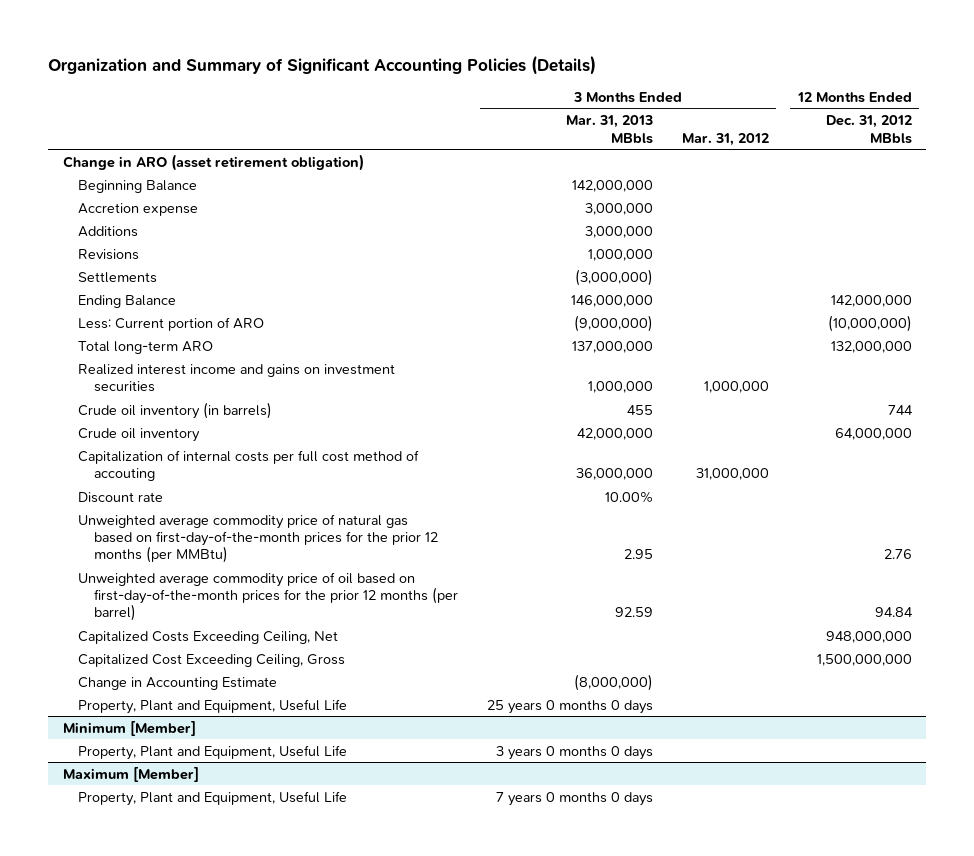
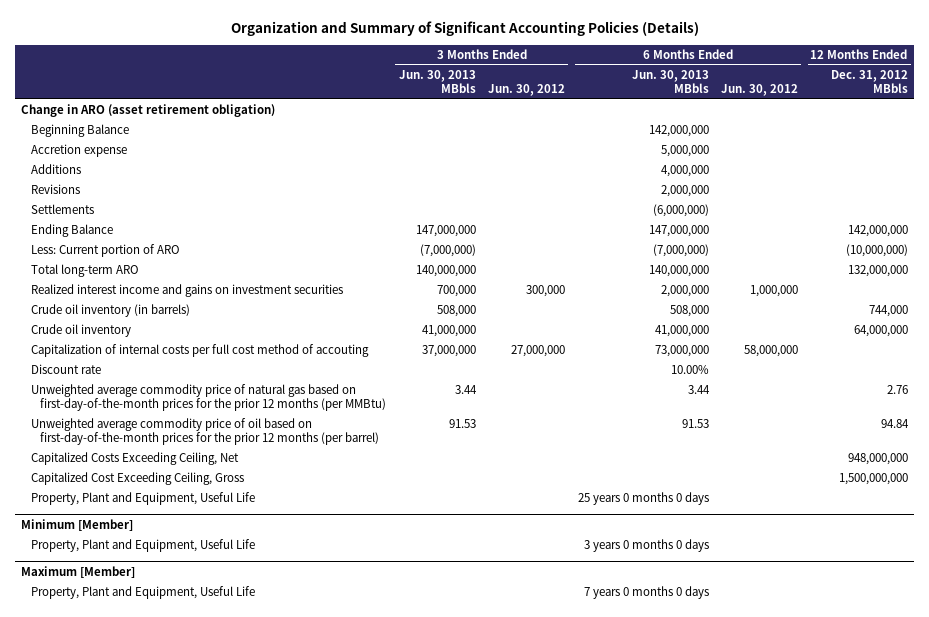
- | 3 Months Ended Mar. 31, 2013 MBbls | 3 Months Ended Mar. 31, 2012 | 12 Months Ended Dec. 31, 2012 MBbls
+ | 3 Months Ended Jun. 30, 2013 MBbls | 3 Months Ended Jun. 30, 2012 | 6 Months Ended Jun. 30, 2013 MBbls | 6 Months Ended Jun. 30, 2012 | 12 Months Ended Dec. 31, 2012 MBbls
- Crude oil inventory (in barrels) | 455 | | 744
+ Crude oil inventory (in barrels) | 508,000 | | 508,000 | | 744,000
- Change in Accounting Estimate | (8,000,000) | |

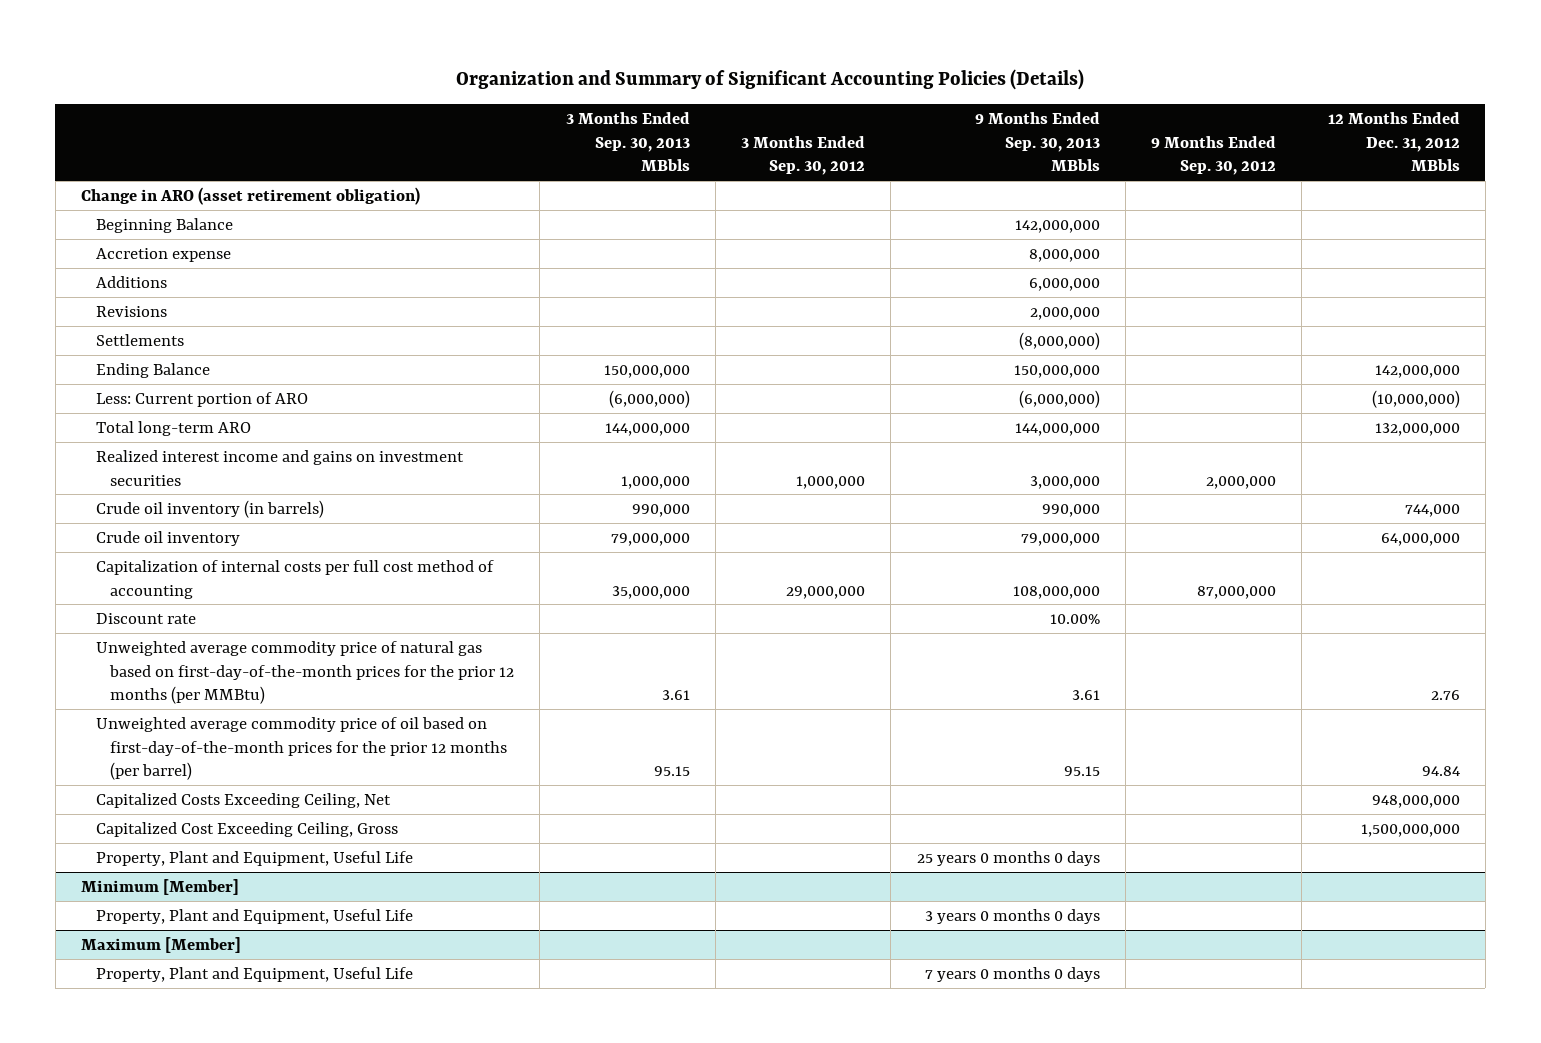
- | 3 Months Ended Jun. 30, 2013 MBbls | 3 Months Ended Jun. 30, 2012 | 6 Months Ended Jun. 30, 2013 MBbls | 6 Months Ended Jun. 30, 2012 | 12 Months Ended Dec. 31, 2012 MBbls
+ | 3 Months Ended Sep. 30, 2013 MBbls | 3 Months Ended Sep. 30, 2012 | 9 Months Ended Sep. 30, 2013 MBbls | 9 Months Ended Sep. 30, 2012 | 12 Months Ended Dec. 31, 2012 MBbls
- Capitalization of internal costs per full cost method of accouting | 37,000,000 | 27,000,000 | 73,000,000 | 58,000,000 |
+ Capitalization of internal costs per full cost method of accounting | 35,000,000 | 29,000,000 | 108,000,000 | 87,000,000 |

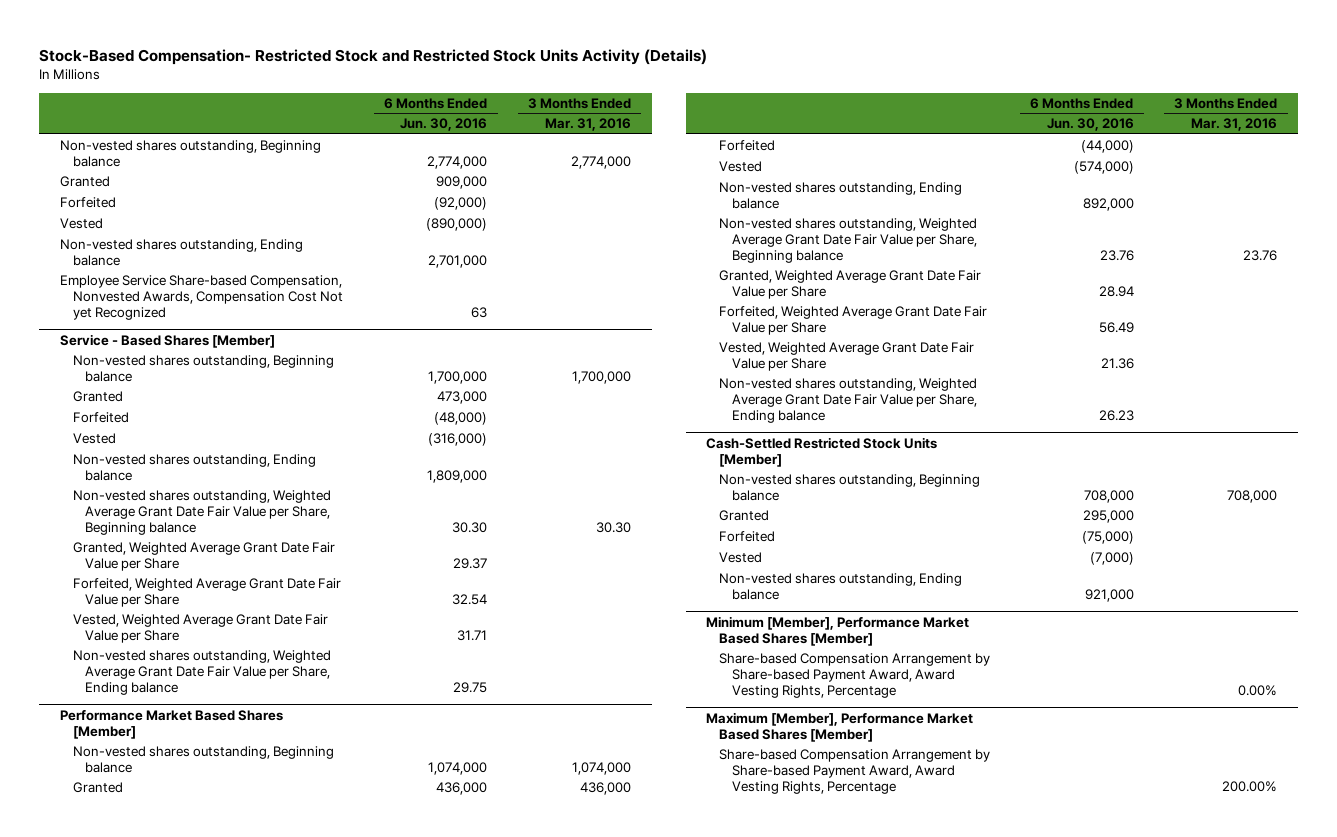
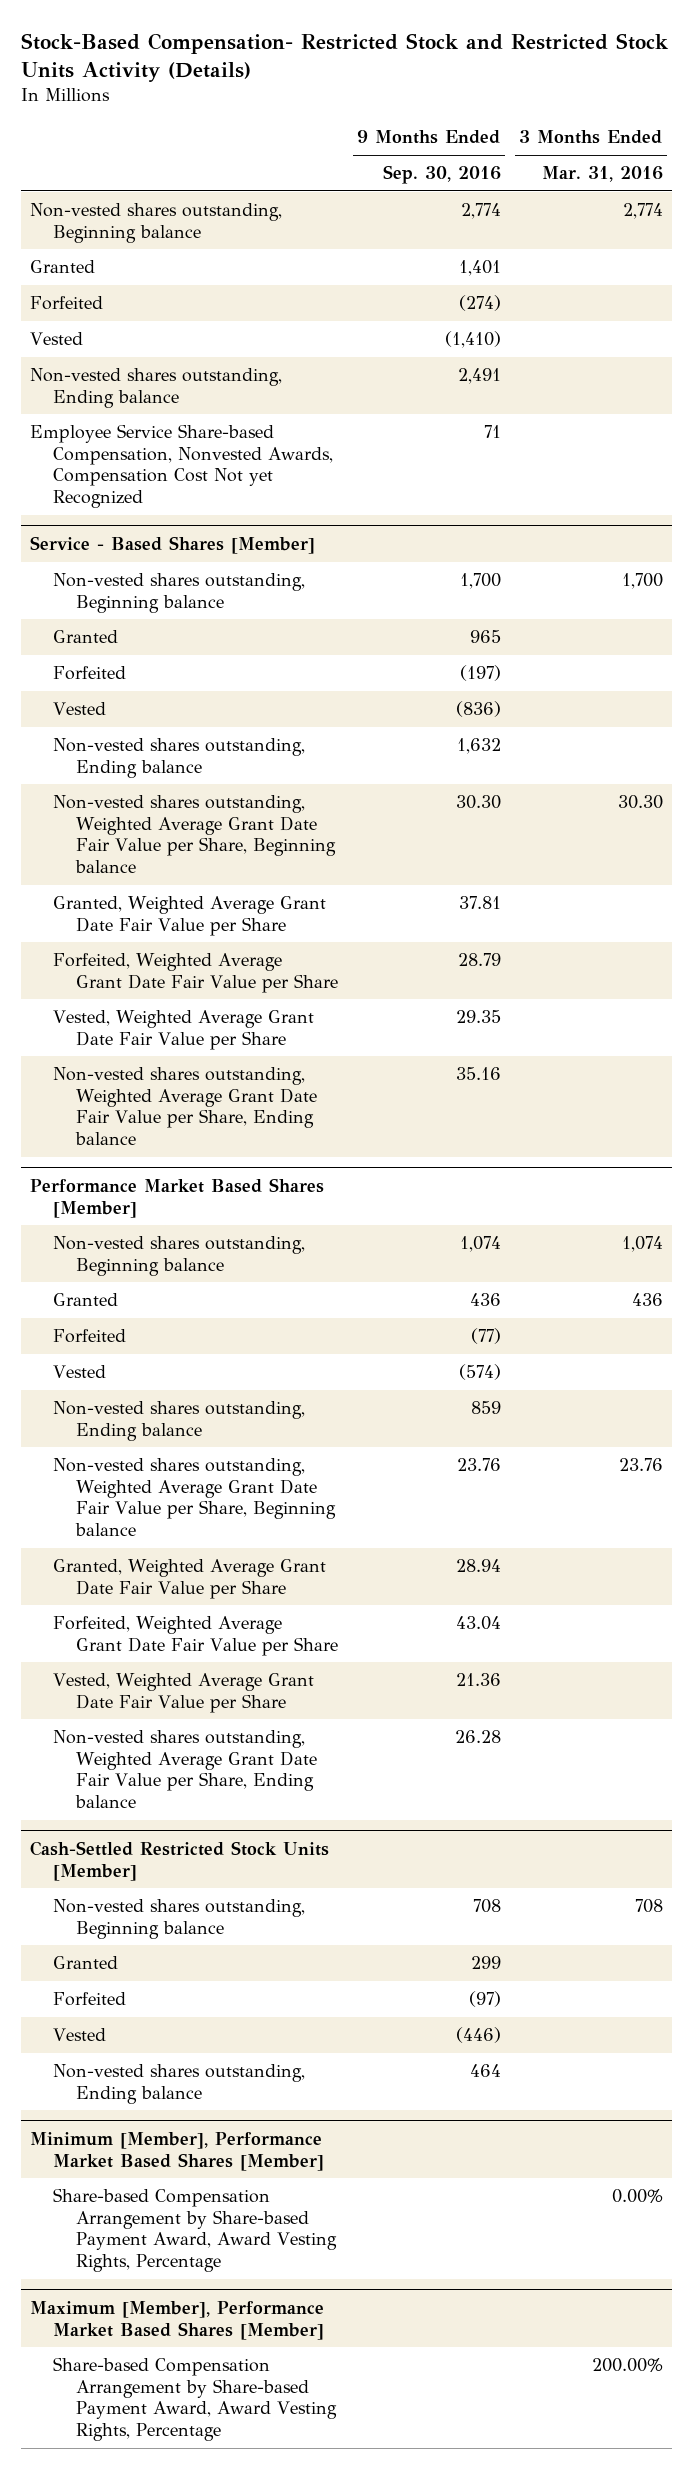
- | 6 Months Ended Jun. 30, 2016 | 3 Months Ended Mar. 31, 2016
+ | 9 Months Ended Sep. 30, 2016 | 3 Months Ended Mar. 31, 2016
- Non-vested shares outstanding, Beginning balance | 2,774,000 | 2,774,000
+ Non-vested shares outstanding, Beginning balance | 2,774 | 2,774
@ Service - Based Shares [Member]
- Non-vested shares outstanding, Beginning balance | 1,700,000 | 1,700,000
+ Non-vested shares outstanding, Beginning balance | 1,700 | 1,700
@ Performance Market Based Shares [Member]
- Non-vested shares outstanding, Beginning balance | 1,074,000 | 1,074,000
- Granted | 436,000 | 436,000
+ Non-vested shares outstanding, Beginning balance | 1,074 | 1,074
+ Granted | 436 | 436
@ Cash-Settled Restricted Stock Units [Member]
- Non-vested shares outstanding, Beginning balance | 708,000 | 708,000
+ Non-vested shares outstanding, Beginning balance | 708 | 708

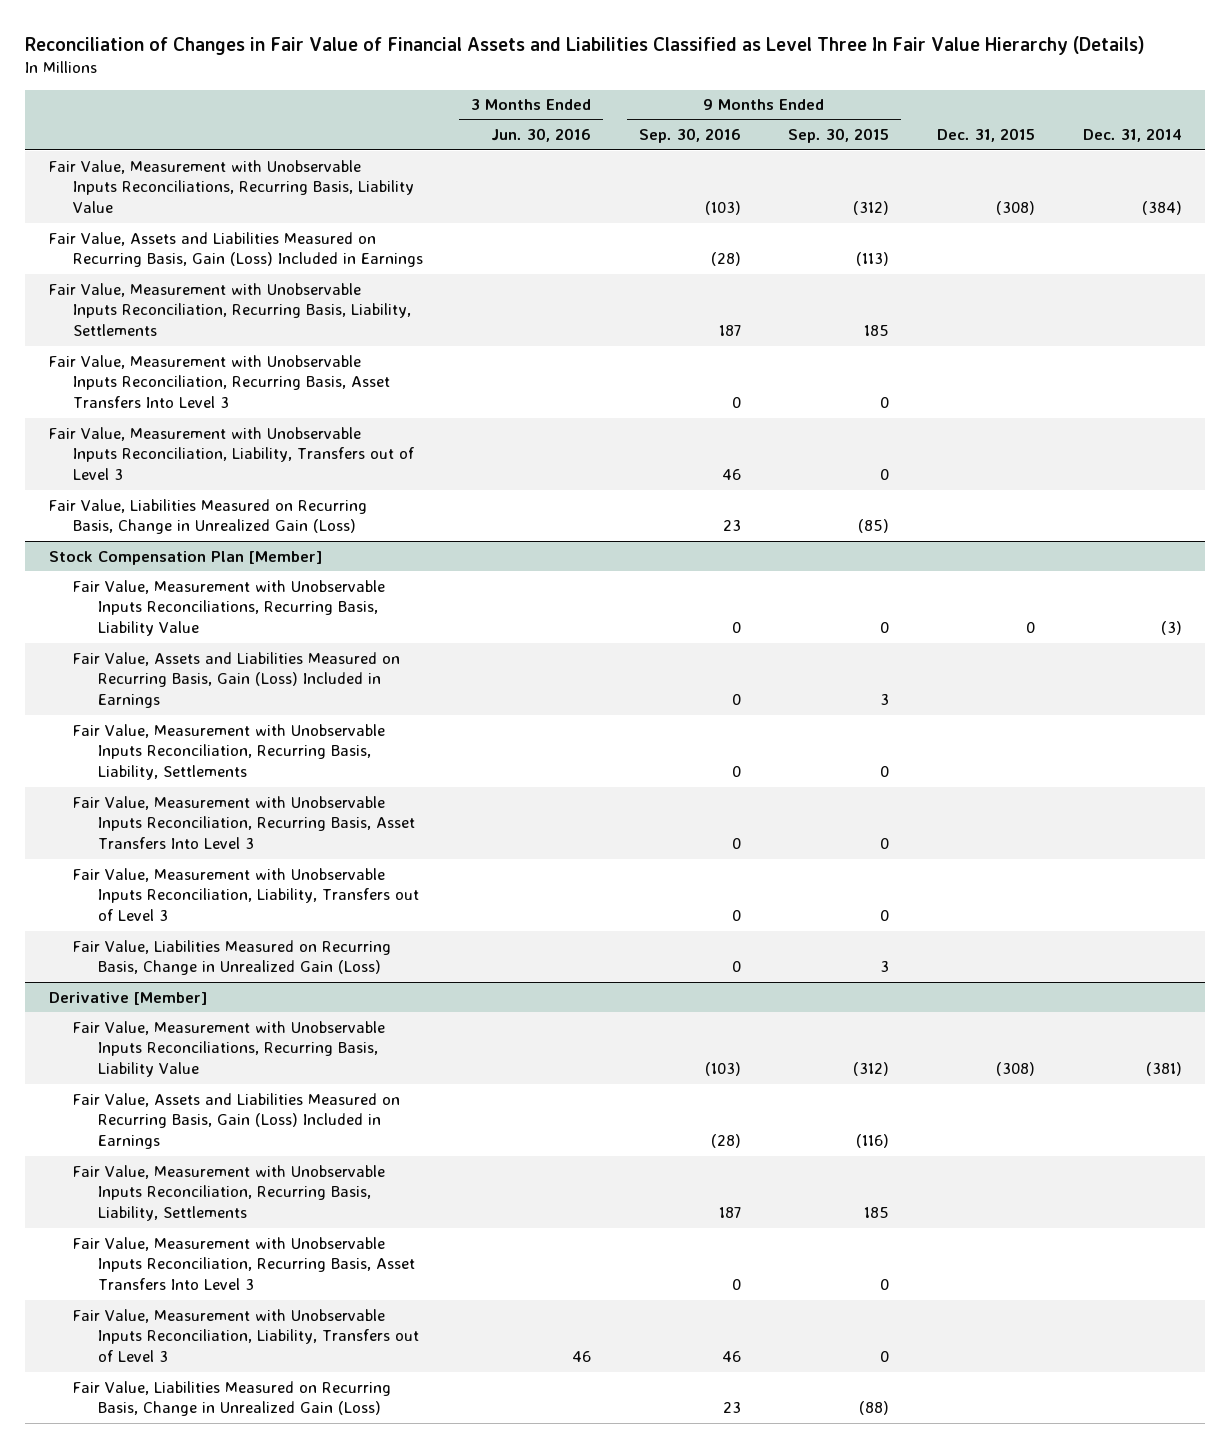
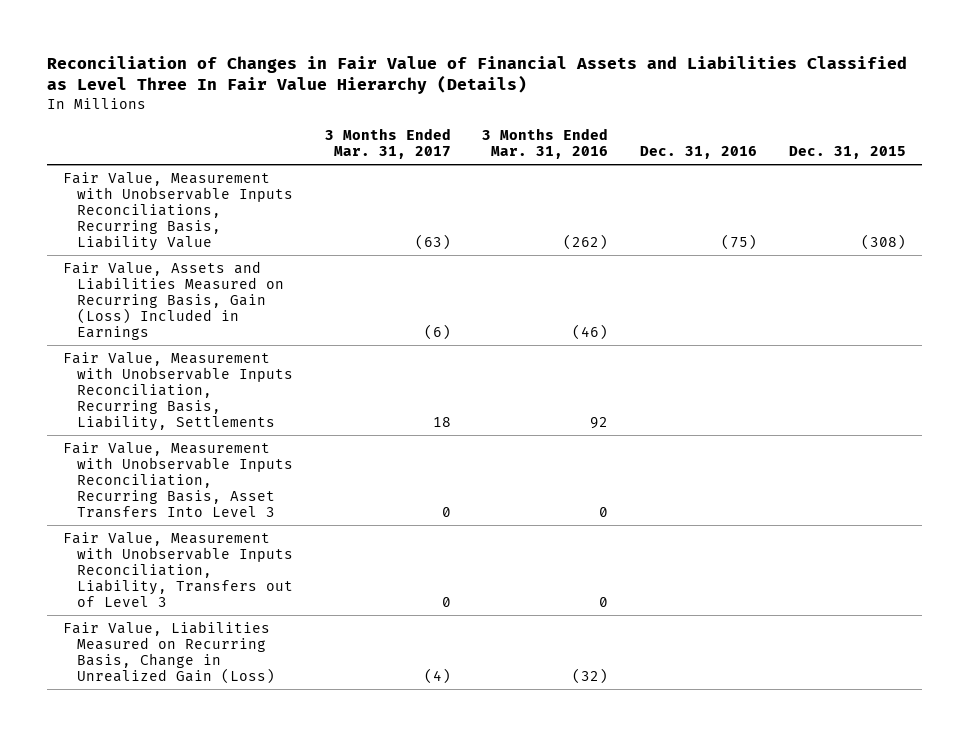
- | 3 Months Ended Jun. 30, 2016 | 9 Months Ended Sep. 30, 2016 | 9 Months Ended Sep. 30, 2015 | Dec. 31, 2015 | Dec. 31, 2014
+ | 3 Months Ended Mar. 31, 2017 | 3 Months Ended Mar. 31, 2016 | Dec. 31, 2016 | Dec. 31, 2015
- Stock Compensation Plan [Member]
- Fair Value, Measurement with Unobservable Inputs Reconciliations, Recurring Basis, Liability Value | | 0 | 0 | 0 | (3)
- Fair Value, Assets and Liabilities Measured on Recurring Basis, Gain (Loss) Included in Earnings | | 0 | 3 | |
- Fair Value, Measurement with Unobservable Inputs Reconciliation, Recurring Basis, Liability, Settlements | | 0 | 0 | |
- Fair Value, Measurement with Unobservable Inputs Reconciliation, Recurring Basis, Asset Transfers Into Level 3 | | 0 | 0 | |
- Fair Value, Measurement with Unobservable Inputs Reconciliation, Liability, Transfers out of Level 3 | | 0 | 0 | |
- Fair Value, Liabilities Measured on Recurring Basis, Change in Unrealized Gain (Loss) | | 0 | 3 | |
- Derivative [Member]
- Fair Value, Measurement with Unobservable Inputs Reconciliations, Recurring Basis, Liability Value | | (103) | (312) | (308) | (381)
- Fair Value, Assets and Liabilities Measured on Recurring Basis, Gain (Loss) Included in Earnings | | (28) | (116) | |
- Fair Value, Measurement with Unobservable Inputs Reconciliation, Recurring Basis, Liability, Settlements | | 187 | 185 | |
- Fair Value, Measurement with Unobservable Inputs Reconciliation, Recurring Basis, Asset Transfers Into Level 3 | | 0 | 0 | |
- Fair Value, Measurement with Unobservable Inputs Reconciliation, Liability, Transfers out of Level 3 | 46 | 46 | 0 | |
- Fair Value, Liabilities Measured on Recurring Basis, Change in Unrealized Gain (Loss) | | 23 | (88) | |

